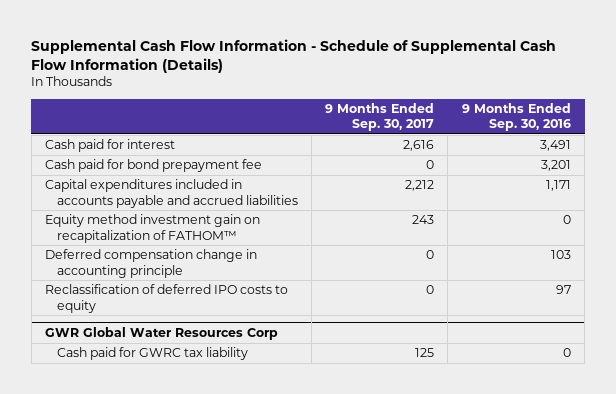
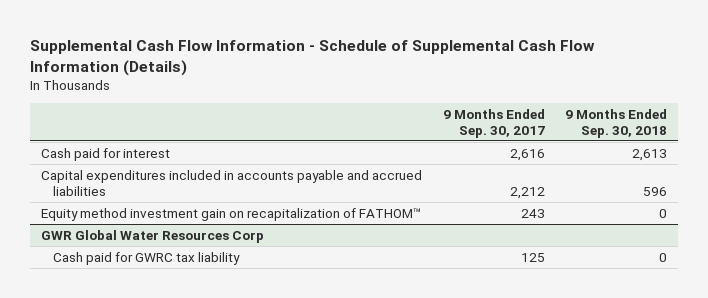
- | 9 Months Ended Sep. 30, 2017 | 9 Months Ended Sep. 30, 2016
+ | 9 Months Ended Sep. 30, 2017 | 9 Months Ended Sep. 30, 2018
- Cash paid for bond prepayment fee | 0 | 3,201
- Deferred compensation change in accounting principle | 0 | 103
- Reclassification of deferred IPO costs to equity | 0 | 97

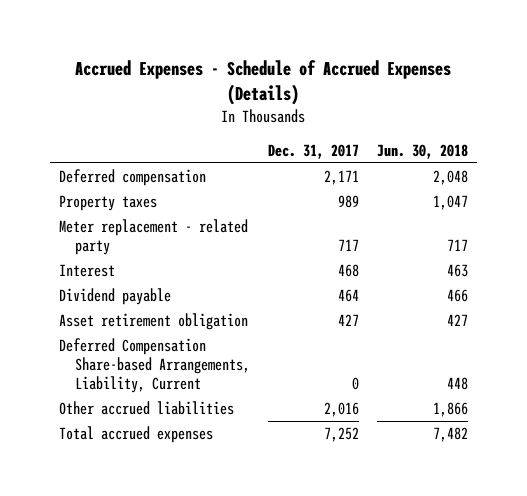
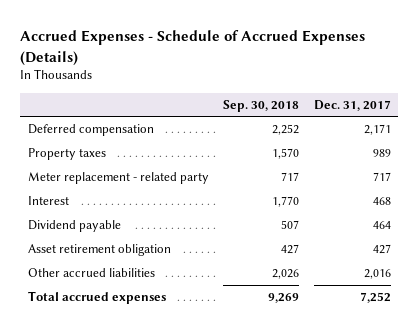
- | Dec. 31, 2017 | Jun. 30, 2018
+ | Sep. 30, 2018 | Dec. 31, 2017
- Deferred Compensation Share-based Arrangements, Liability, Current | 0 | 448

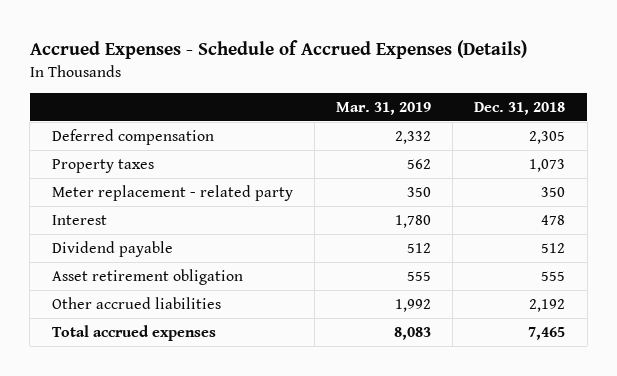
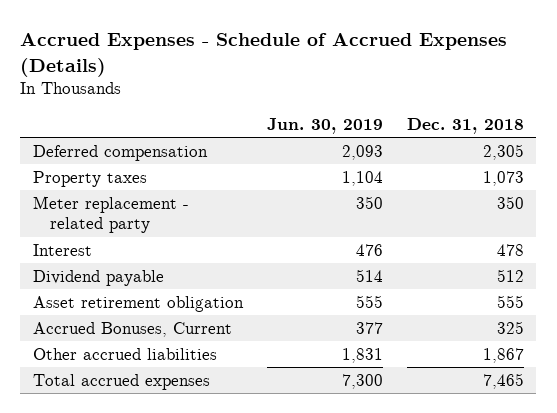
- | Mar. 31, 2019 | Dec. 31, 2018
+ | Jun. 30, 2019 | Dec. 31, 2018
- Other accrued liabilities | 1,992 | 2,192
+ Accrued Bonuses, Current | 377 | 325
+ Other accrued liabilities | 1,831 | 1,867

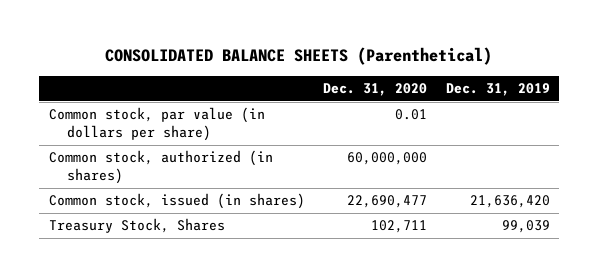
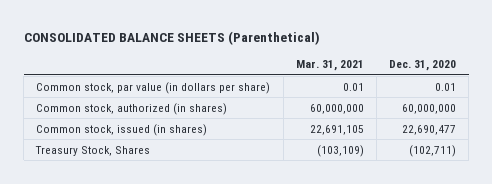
- | Dec. 31, 2020 | Dec. 31, 2019
+ | Mar. 31, 2021 | Dec. 31, 2020
- Treasury Stock, Shares | 102,711 | 99,039
+ Treasury Stock, Shares | (103,109) | (102,711)

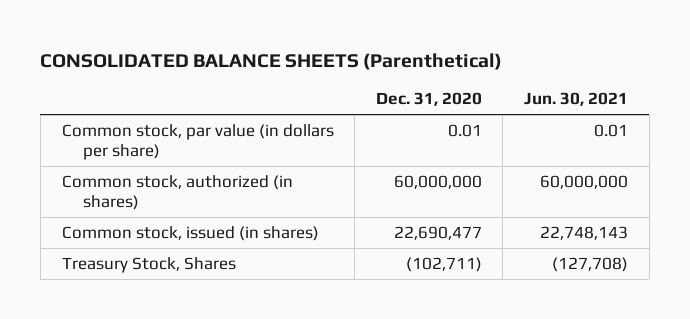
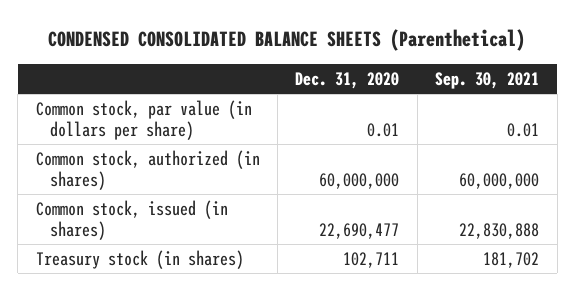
- CONSOLIDATED BALANCE SHEETS (Parenthetical)
+ CONDENSED CONSOLIDATED BALANCE SHEETS (Parenthetical)
- | Dec. 31, 2020 | Jun. 30, 2021
+ | Dec. 31, 2020 | Sep. 30, 2021
- Treasury Stock, Shares | (102,711) | (127,708)
+ Treasury stock (in shares) | 102,711 | 181,702

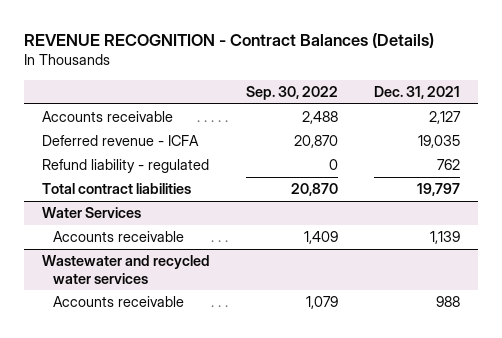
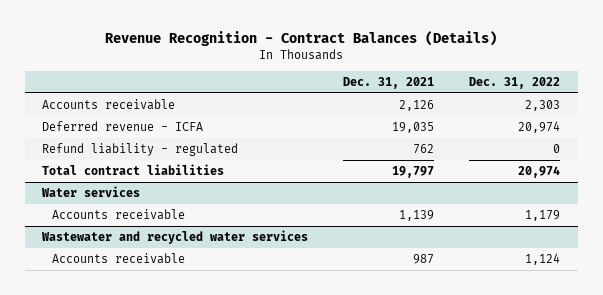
- REVENUE RECOGNITION - Contract Balances (Details)
+ Revenue Recognition - Contract Balances (Details)
- | Sep. 30, 2022 | Dec. 31, 2021
+ | Dec. 31, 2021 | Dec. 31, 2022
- Accounts receivable | 2,488 | 2,127
+ Accounts receivable | 2,126 | 2,303
- Water Services
+ Water services
@ Wastewater and recycled water services
- Accounts receivable | 1,079 | 988
+ Accounts receivable | 987 | 1,124

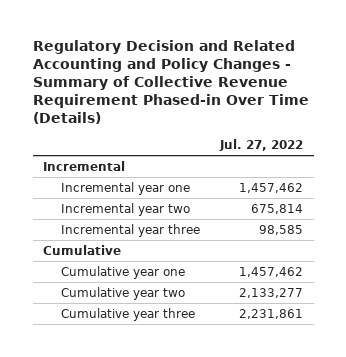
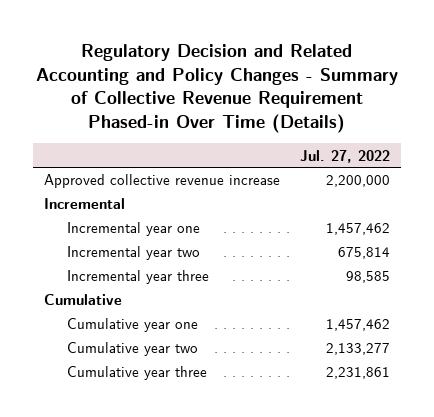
+ Approved collective revenue increase | 2,200,000

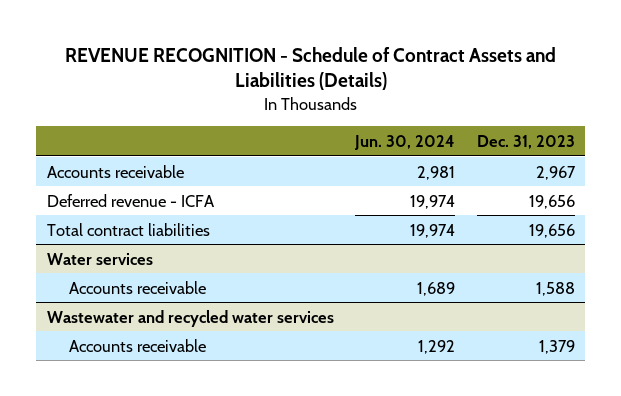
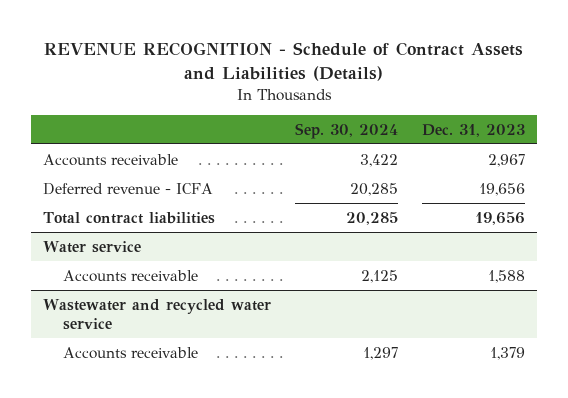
- | Jun. 30, 2024 | Dec. 31, 2023
+ | Sep. 30, 2024 | Dec. 31, 2023
- Water services
+ Water service
- Wastewater and recycled water services
+ Wastewater and recycled water service

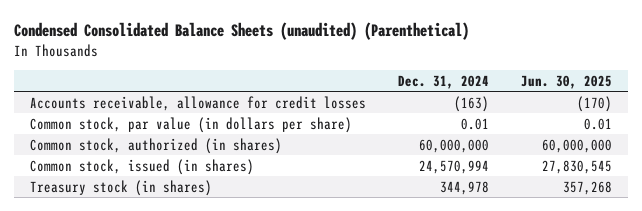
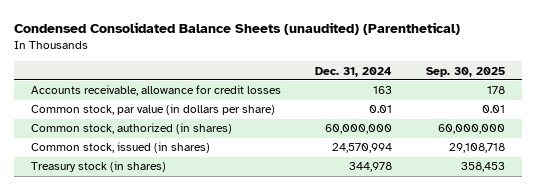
- | Dec. 31, 2024 | Jun. 30, 2025
+ | Dec. 31, 2024 | Sep. 30, 2025
- Accounts receivable, allowance for credit losses | (163) | (170)
+ Accounts receivable, allowance for credit losses | 163 | 178

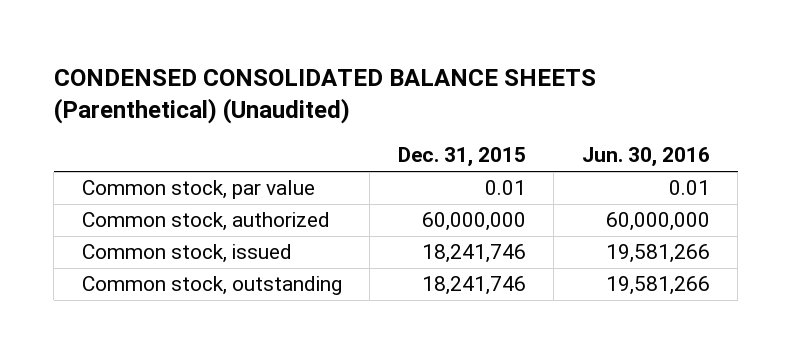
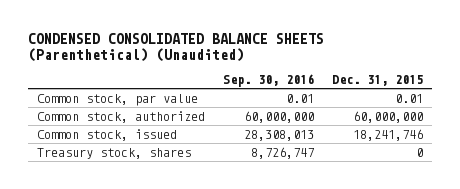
- | Dec. 31, 2015 | Jun. 30, 2016
+ | Sep. 30, 2016 | Dec. 31, 2015
- Common stock, outstanding | 18,241,746 | 19,581,266
+ Treasury stock, shares | 8,726,747 | 0

